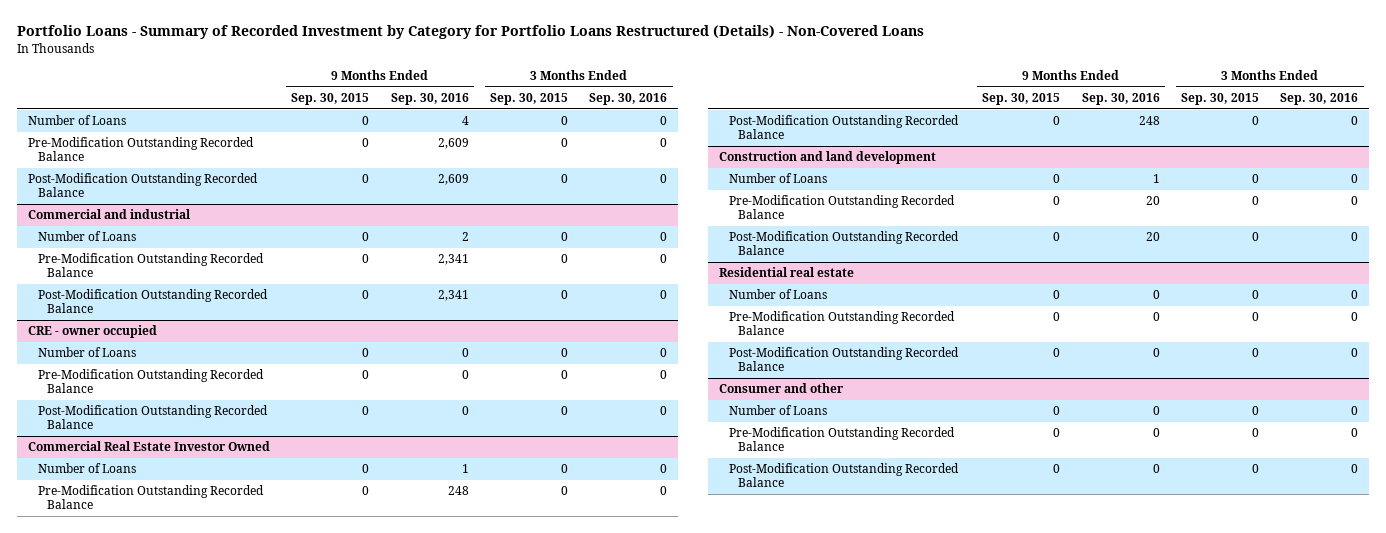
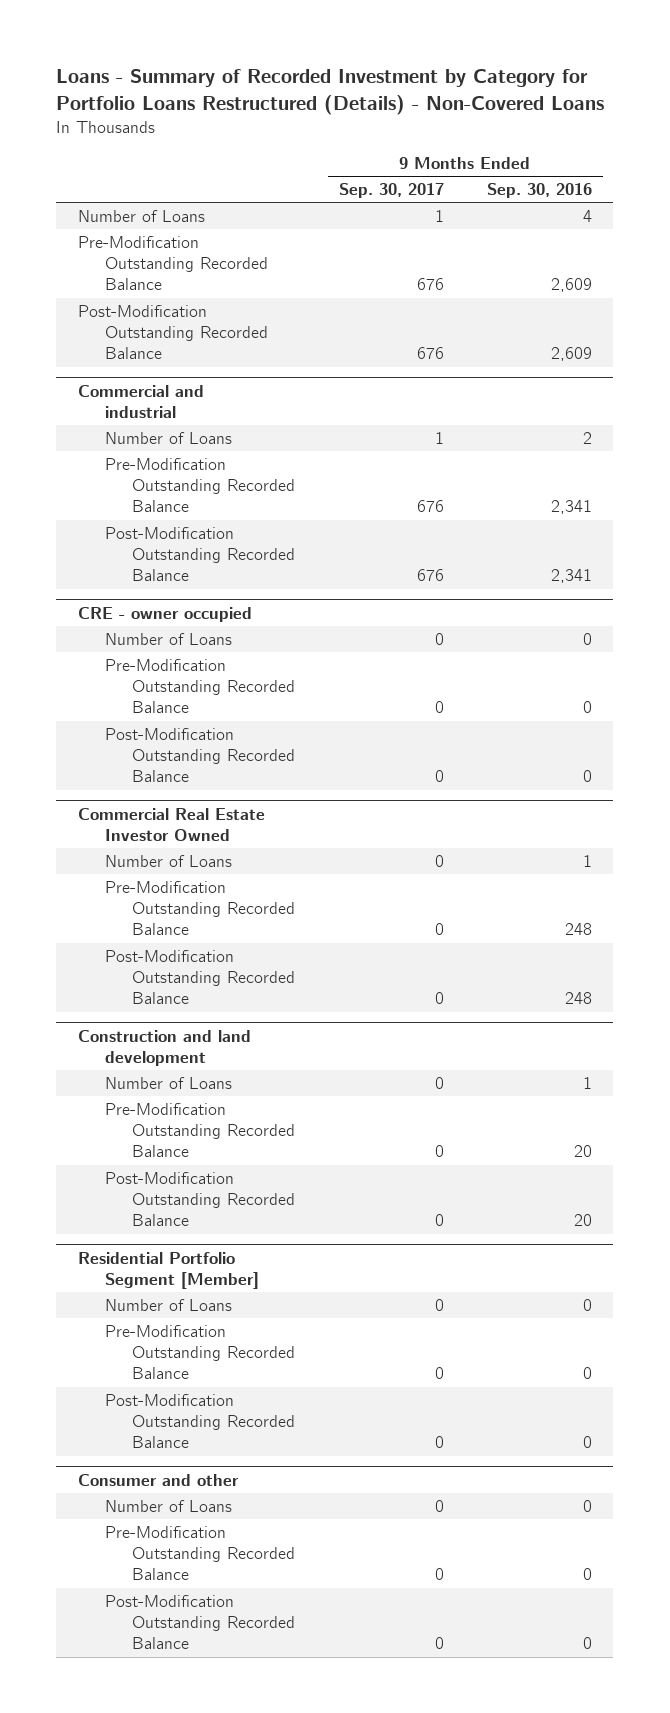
- Portfolio Loans - Summary of Recorded Investment by Category for Portfolio Loans Restructured (Details) - Non-Covered Loans
+ Loans - Summary of Recorded Investment by Category for Portfolio Loans Restructured (Details) - Non-Covered Loans
- | 9 Months Ended Sep. 30, 2015 | 9 Months Ended Sep. 30, 2016 | 3 Months Ended Sep. 30, 2015 | 3 Months Ended Sep. 30, 2016
+ | 9 Months Ended Sep. 30, 2017 | 9 Months Ended Sep. 30, 2016
- Residential real estate
+ Residential Portfolio Segment [Member]

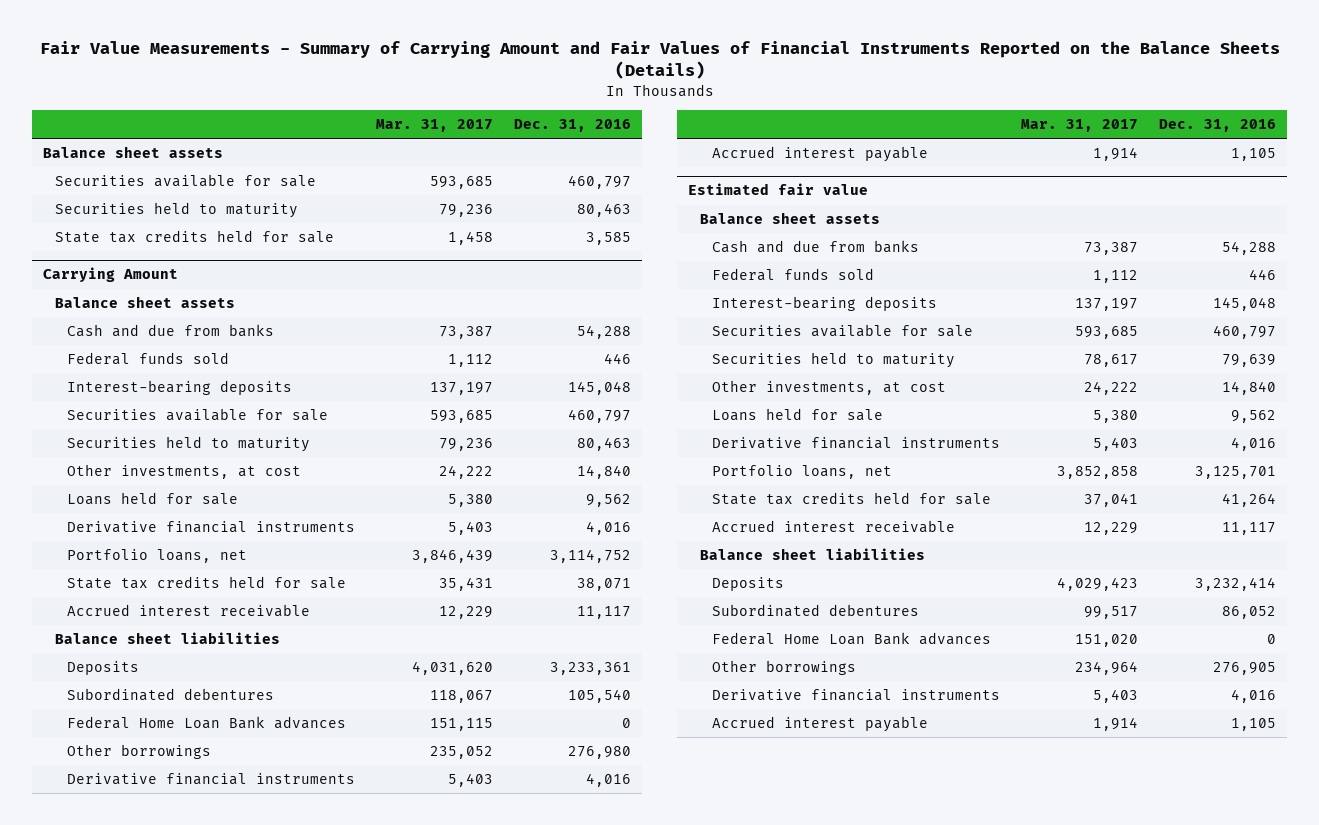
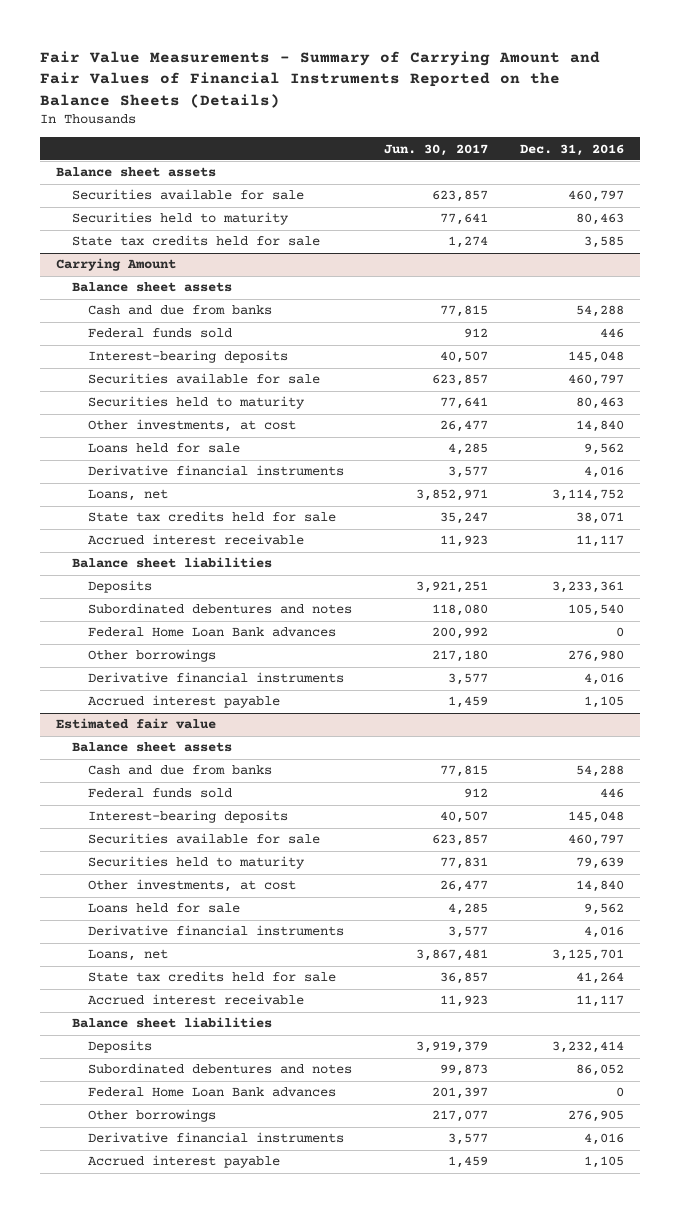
- | Mar. 31, 2017 | Dec. 31, 2016
+ | Jun. 30, 2017 | Dec. 31, 2016
@ Carrying Amount
- Portfolio loans, net | 3,846,439 | 3,114,752
+ Loans, net | 3,852,971 | 3,114,752
- Subordinated debentures | 118,067 | 105,540
+ Subordinated debentures and notes | 118,080 | 105,540
@ Estimated fair value
- Portfolio loans, net | 3,852,858 | 3,125,701
+ Loans, net | 3,867,481 | 3,125,701
- Subordinated debentures | 99,517 | 86,052
+ Subordinated debentures and notes | 99,873 | 86,052

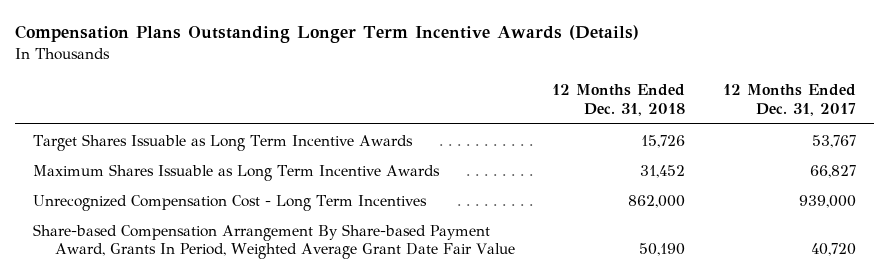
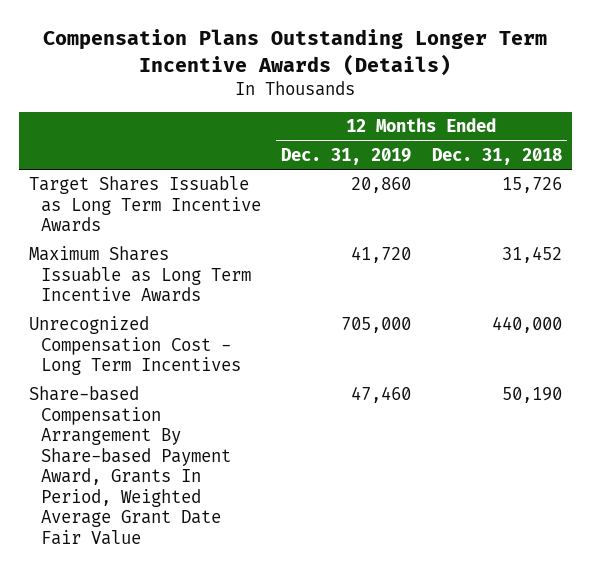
- | 12 Months Ended Dec. 31, 2018 | 12 Months Ended Dec. 31, 2017
+ | 12 Months Ended Dec. 31, 2019 | 12 Months Ended Dec. 31, 2018
- Unrecognized Compensation Cost - Long Term Incentives | 862,000 | 939,000
+ Unrecognized Compensation Cost - Long Term Incentives | 705,000 | 440,000

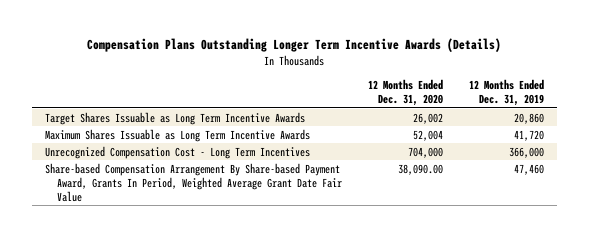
- | 12 Months Ended Dec. 31, 2019 | 12 Months Ended Dec. 31, 2018
+ | 12 Months Ended Dec. 31, 2020 | 12 Months Ended Dec. 31, 2019
- Unrecognized Compensation Cost - Long Term Incentives | 705,000 | 440,000
+ Unrecognized Compensation Cost - Long Term Incentives | 704,000 | 366,000

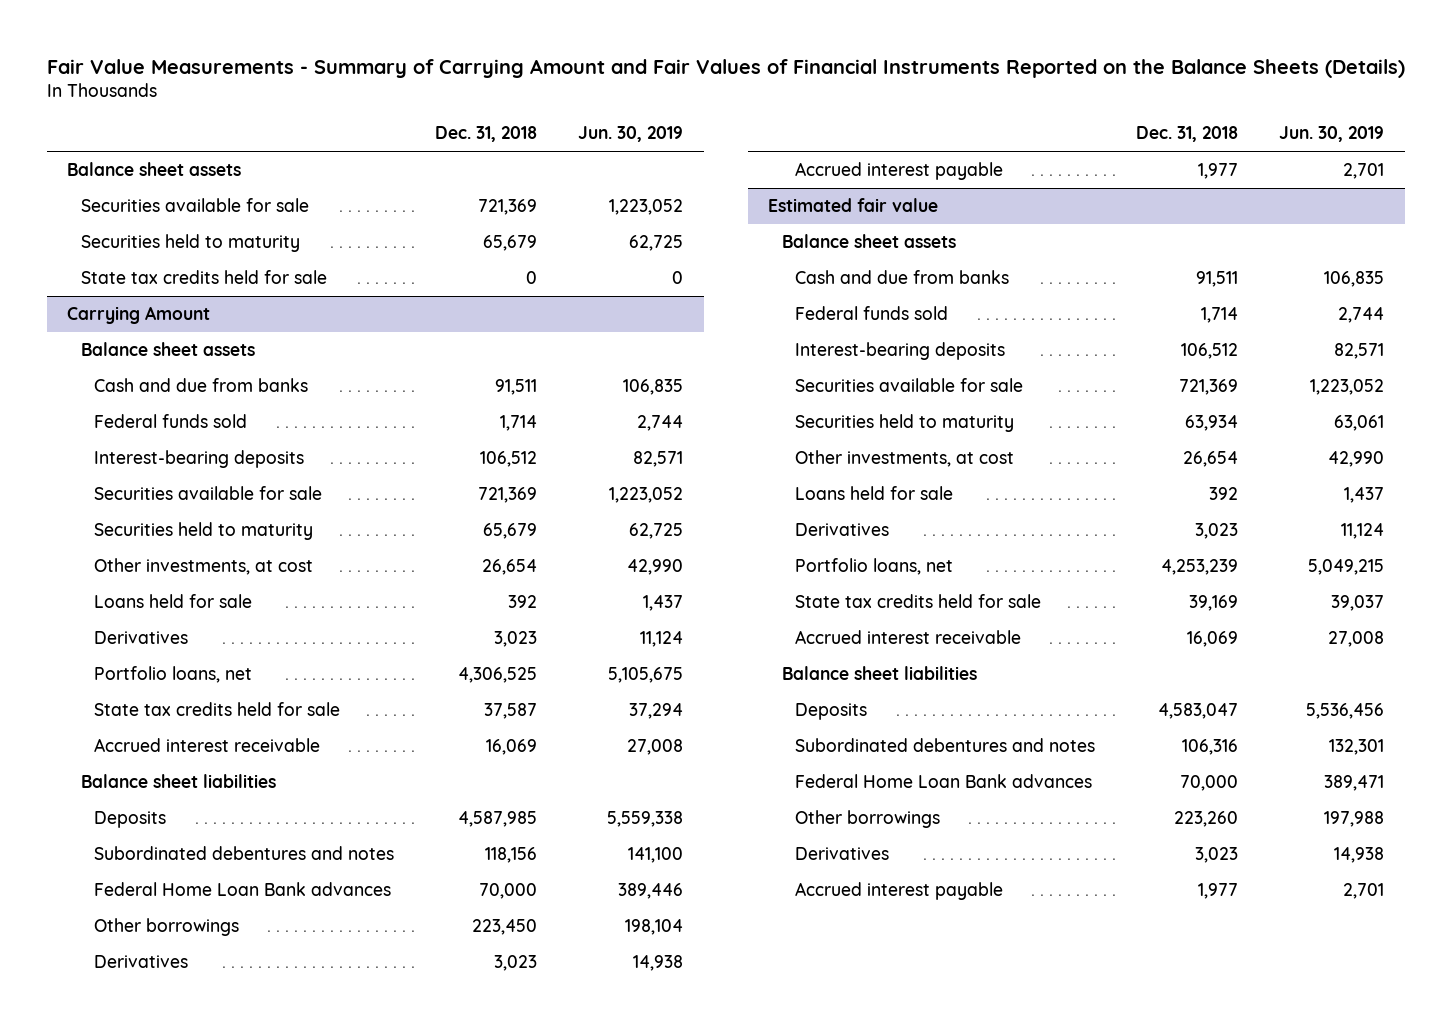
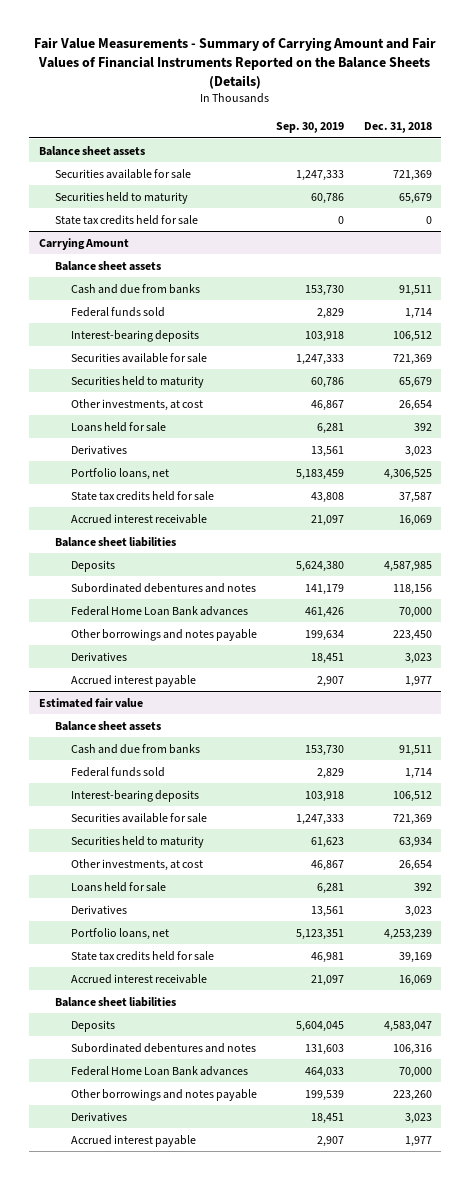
- | Dec. 31, 2018 | Jun. 30, 2019
+ | Sep. 30, 2019 | Dec. 31, 2018
@ Carrying Amount
- Other borrowings | 223,450 | 198,104
+ Other borrowings and notes payable | 199,634 | 223,450
@ Estimated fair value
- Other borrowings | 223,260 | 197,988
+ Other borrowings and notes payable | 199,539 | 223,260

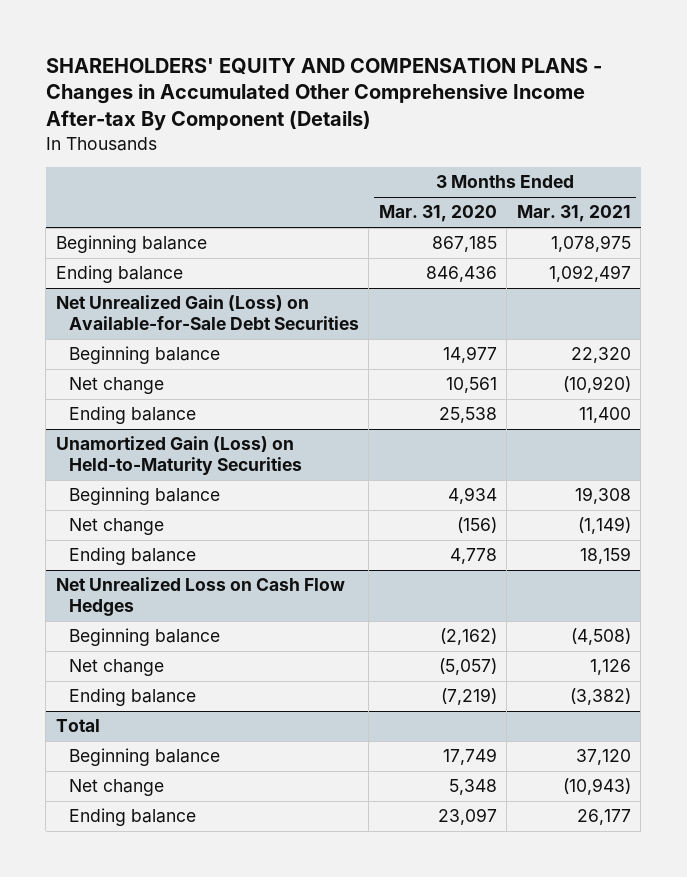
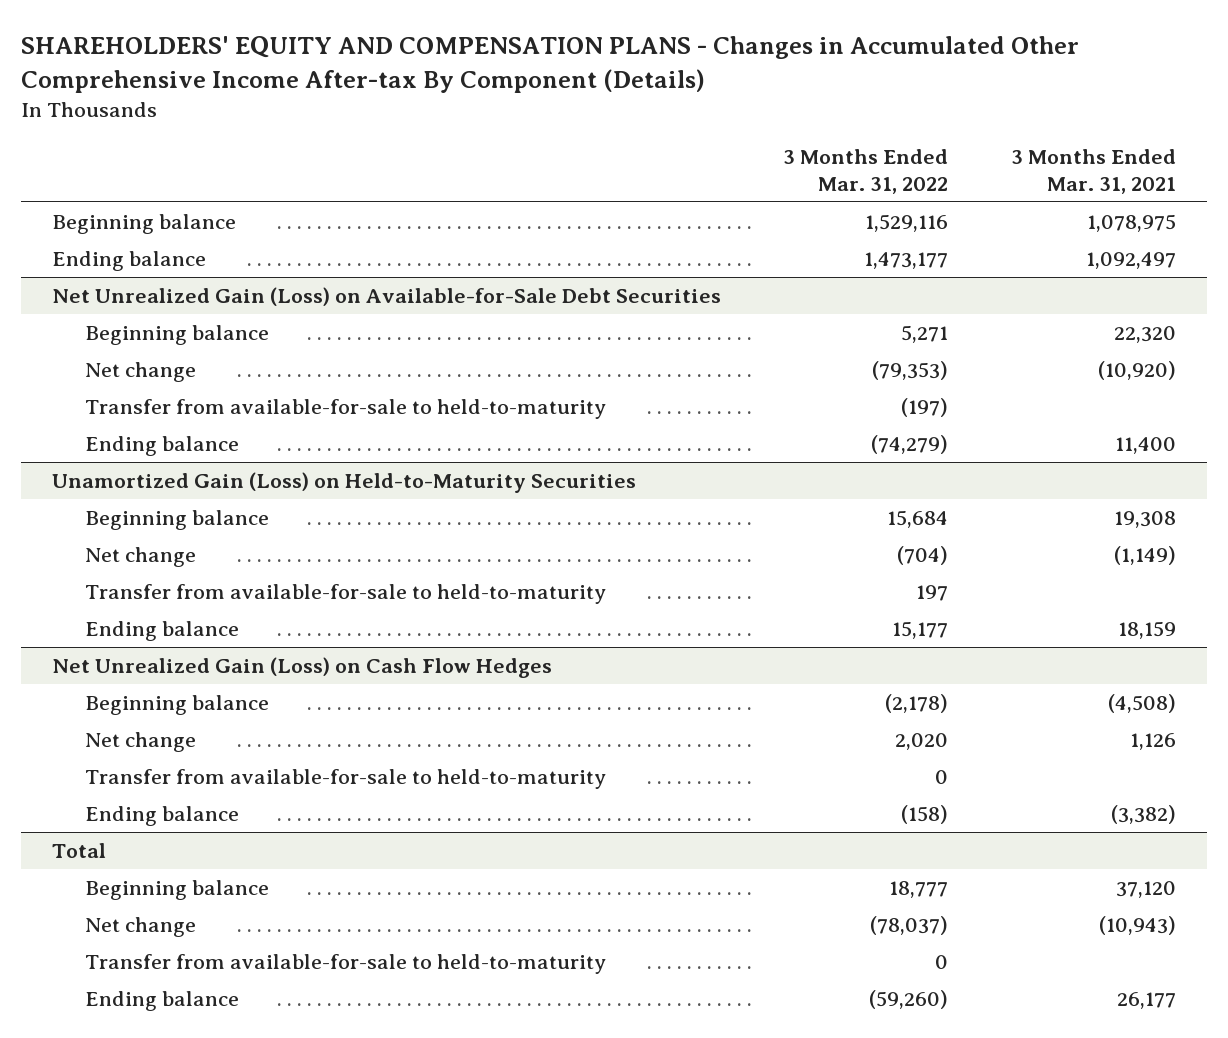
- | 3 Months Ended Mar. 31, 2020 | 3 Months Ended Mar. 31, 2021
+ | 3 Months Ended Mar. 31, 2022 | 3 Months Ended Mar. 31, 2021
@ Net Unrealized Gain (Loss) on Available-for-Sale Debt Securities
+ Transfer from available-for-sale to held-to-maturity | (197) |
@ Unamortized Gain (Loss) on Held-to-Maturity Securities
+ Transfer from available-for-sale to held-to-maturity | 197 |
- Net Unrealized Loss on Cash Flow Hedges
+ Net Unrealized Gain (Loss) on Cash Flow Hedges
+ Transfer from available-for-sale to held-to-maturity | 0 |
@ Total
+ Transfer from available-for-sale to held-to-maturity | 0 |

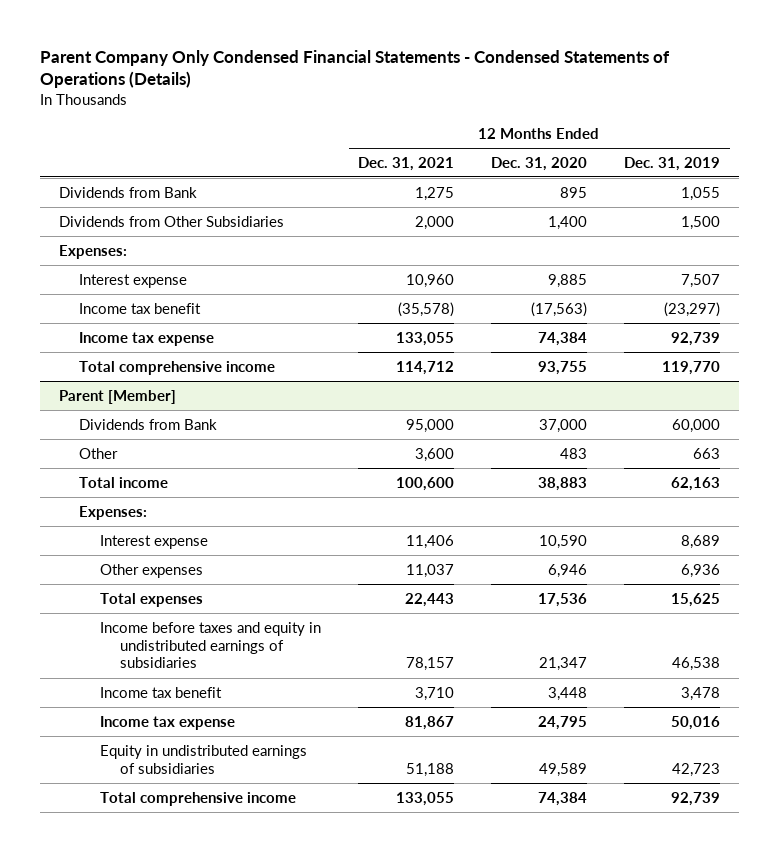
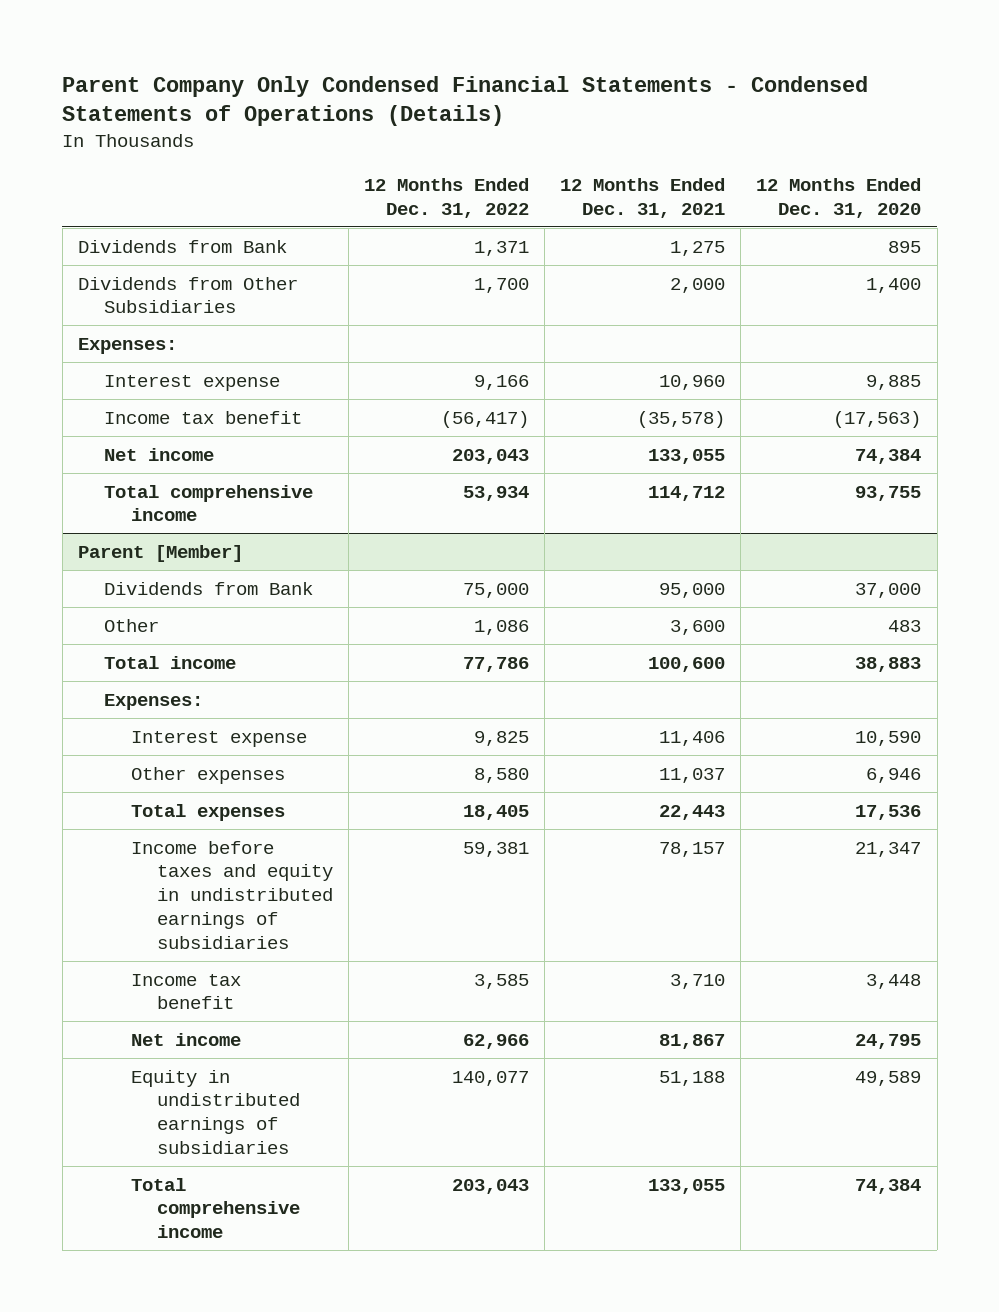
- | 12 Months Ended Dec. 31, 2021 | 12 Months Ended Dec. 31, 2020 | 12 Months Ended Dec. 31, 2019
+ | 12 Months Ended Dec. 31, 2022 | 12 Months Ended Dec. 31, 2021 | 12 Months Ended Dec. 31, 2020
- Income tax expense | 133,055 | 74,384 | 92,739
+ Net income | 203,043 | 133,055 | 74,384
@ Parent [Member]
- Income tax expense | 81,867 | 24,795 | 50,016
+ Net income | 62,966 | 81,867 | 24,795

